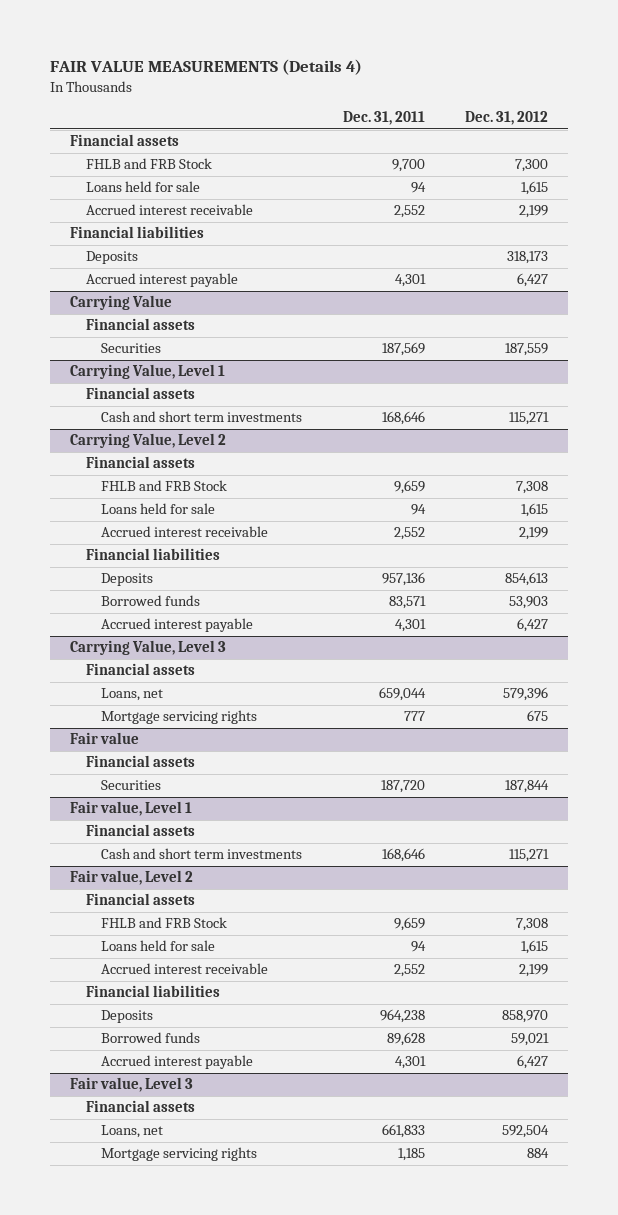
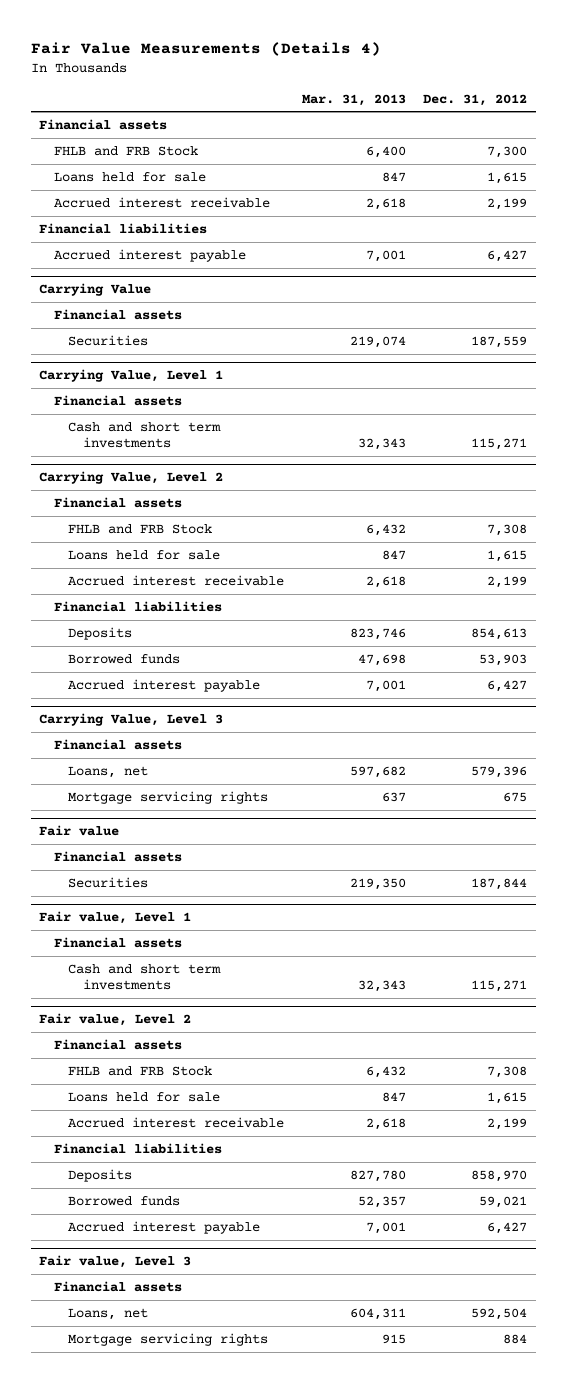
- FAIR VALUE MEASUREMENTS (Details 4)
+ Fair Value Measurements (Details 4)
- | Dec. 31, 2011 | Dec. 31, 2012
+ | Mar. 31, 2013 | Dec. 31, 2012
- Deposits | | 318,173

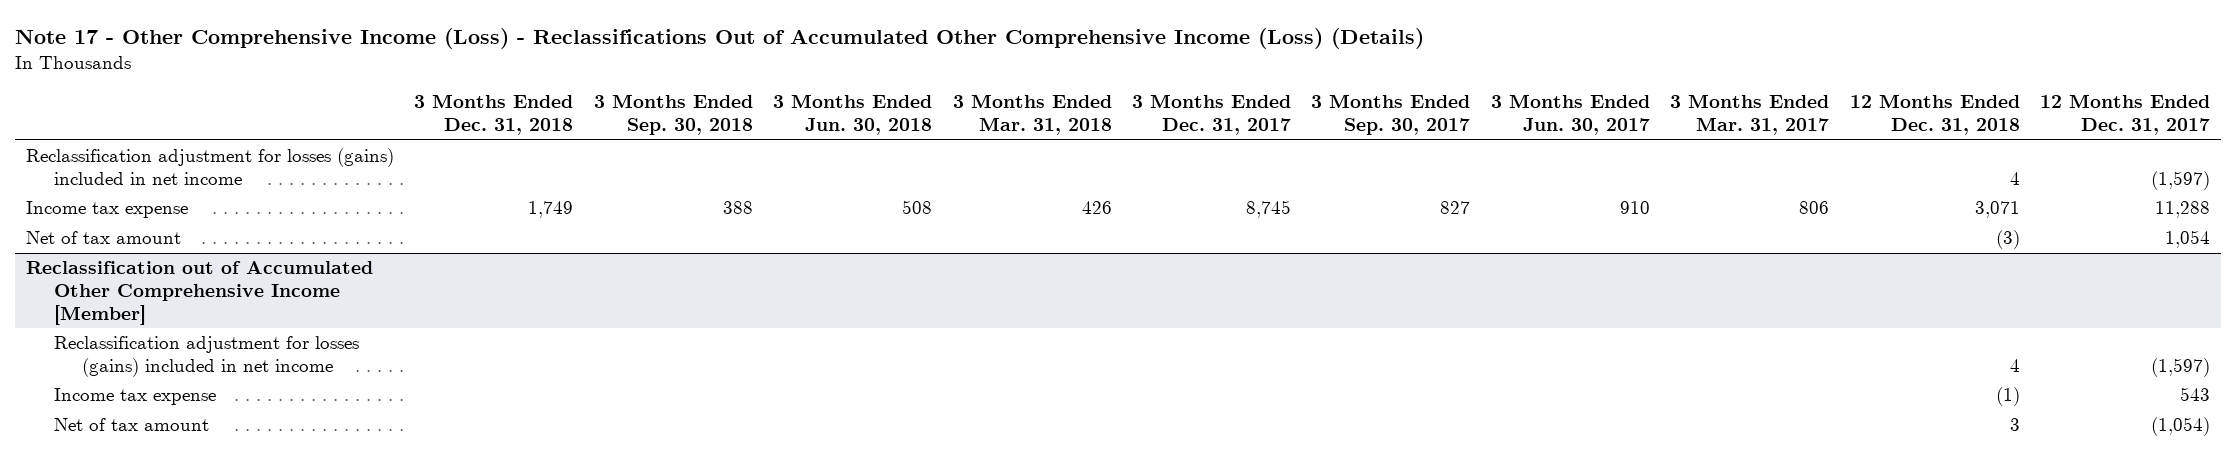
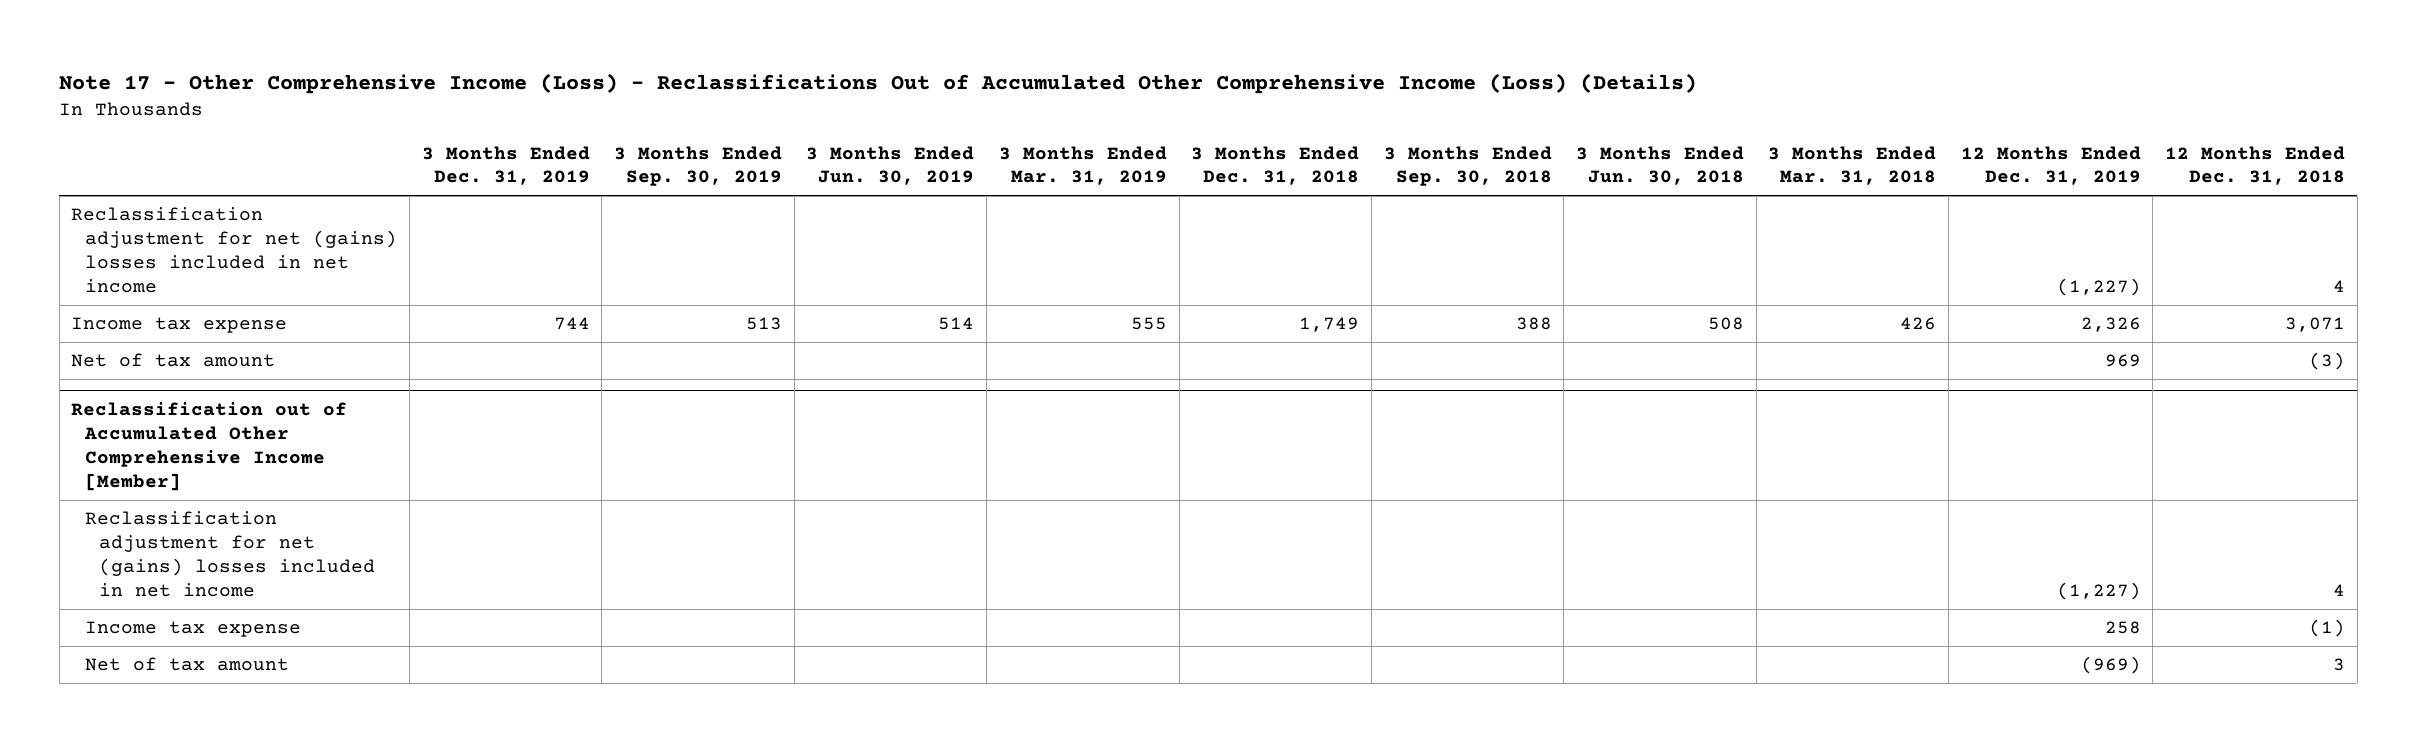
- | 3 Months Ended Dec. 31, 2018 | 3 Months Ended Sep. 30, 2018 | 3 Months Ended Jun. 30, 2018 | 3 Months Ended Mar. 31, 2018 | 3 Months Ended Dec. 31, 2017 | 3 Months Ended Sep. 30, 2017 | 3 Months Ended Jun. 30, 2017 | 3 Months Ended Mar. 31, 2017 | 12 Months Ended Dec. 31, 2018 | 12 Months Ended Dec. 31, 2017
+ | 3 Months Ended Dec. 31, 2019 | 3 Months Ended Sep. 30, 2019 | 3 Months Ended Jun. 30, 2019 | 3 Months Ended Mar. 31, 2019 | 3 Months Ended Dec. 31, 2018 | 3 Months Ended Sep. 30, 2018 | 3 Months Ended Jun. 30, 2018 | 3 Months Ended Mar. 31, 2018 | 12 Months Ended Dec. 31, 2019 | 12 Months Ended Dec. 31, 2018
- Reclassification adjustment for losses (gains) included in net income | | | | | | | | | 4 | (1,597)
+ Reclassification adjustment for net (gains) losses included in net income | | | | | | | | | (1,227) | 4
@ Reclassification out of Accumulated Other Comprehensive Income [Member]
- Reclassification adjustment for losses (gains) included in net income | | | | | | | | | 4 | (1,597)
+ Reclassification adjustment for net (gains) losses included in net income | | | | | | | | | (1,227) | 4

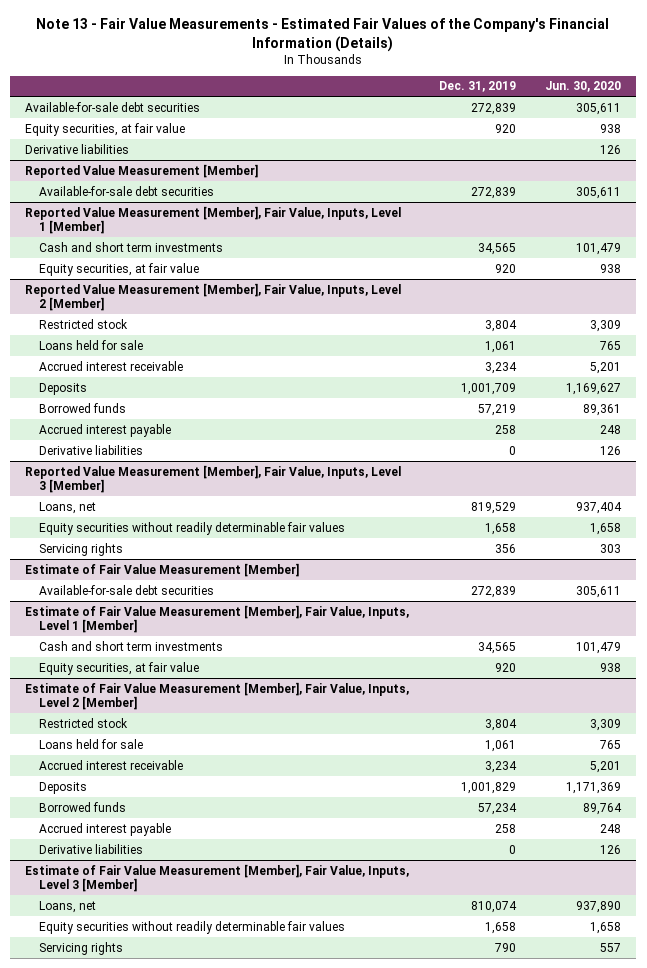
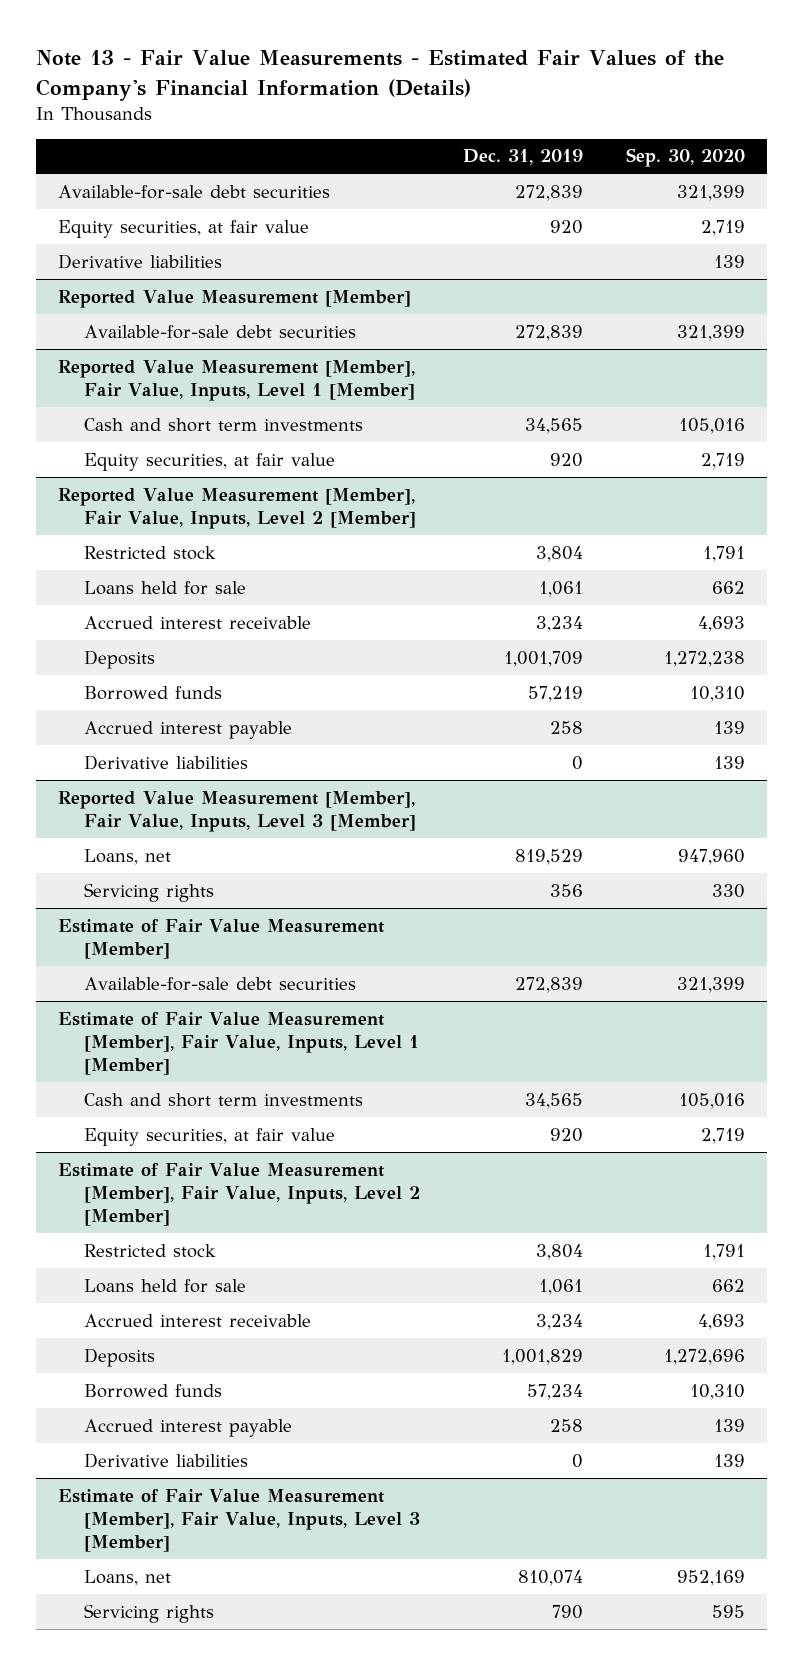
- | Dec. 31, 2019 | Jun. 30, 2020
+ | Dec. 31, 2019 | Sep. 30, 2020
@ Reported Value Measurement [Member], Fair Value, Inputs, Level 3 [Member]
- Equity securities without readily determinable fair values | 1,658 | 1,658
@ Estimate of Fair Value Measurement [Member], Fair Value, Inputs, Level 3 [Member]
- Equity securities without readily determinable fair values | 1,658 | 1,658

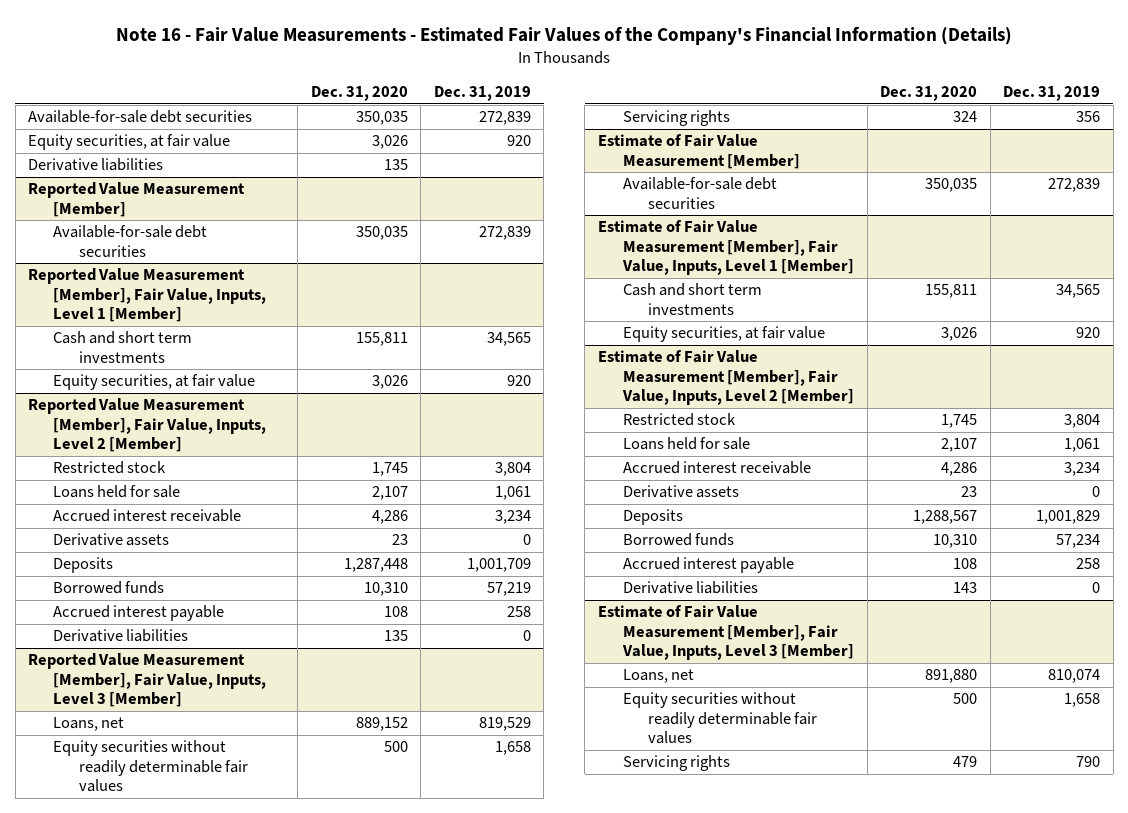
- Note 13 - Fair Value Measurements - Estimated Fair Values of the Company's Financial Information (Details)
+ Note 16 - Fair Value Measurements - Estimated Fair Values of the Company's Financial Information (Details)
- | Dec. 31, 2019 | Sep. 30, 2020
+ | Dec. 31, 2020 | Dec. 31, 2019
@ Reported Value Measurement [Member], Fair Value, Inputs, Level 2 [Member]
+ Derivative assets | 23 | 0
@ Reported Value Measurement [Member], Fair Value, Inputs, Level 3 [Member]
+ Equity securities without readily determinable fair values | 500 | 1,658
@ Estimate of Fair Value Measurement [Member], Fair Value, Inputs, Level 2 [Member]
+ Derivative assets | 23 | 0
@ Estimate of Fair Value Measurement [Member], Fair Value, Inputs, Level 3 [Member]
+ Equity securities without readily determinable fair values | 500 | 1,658

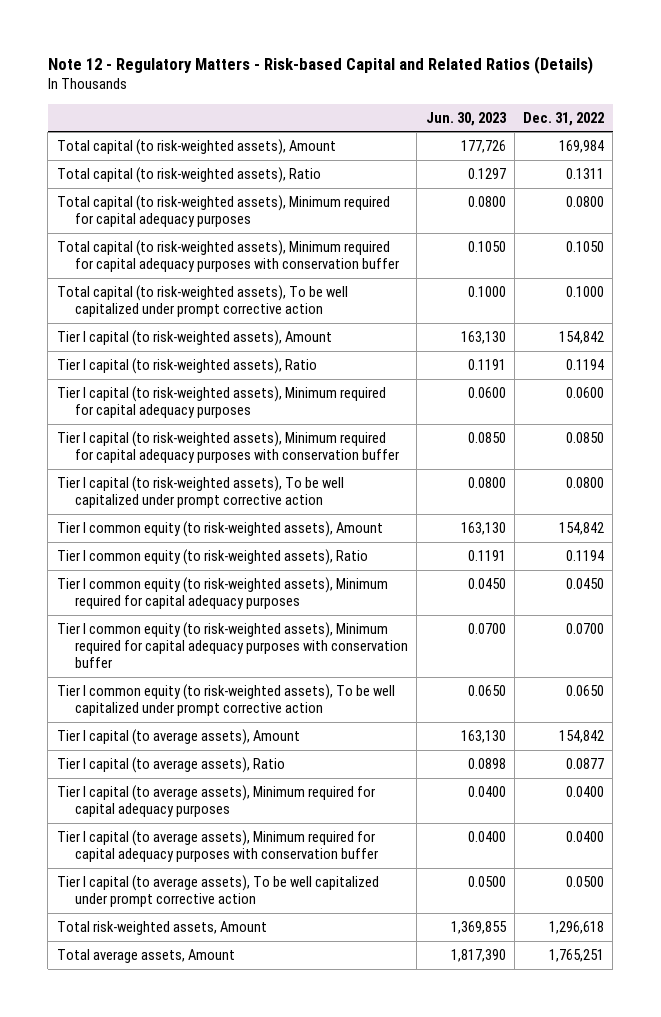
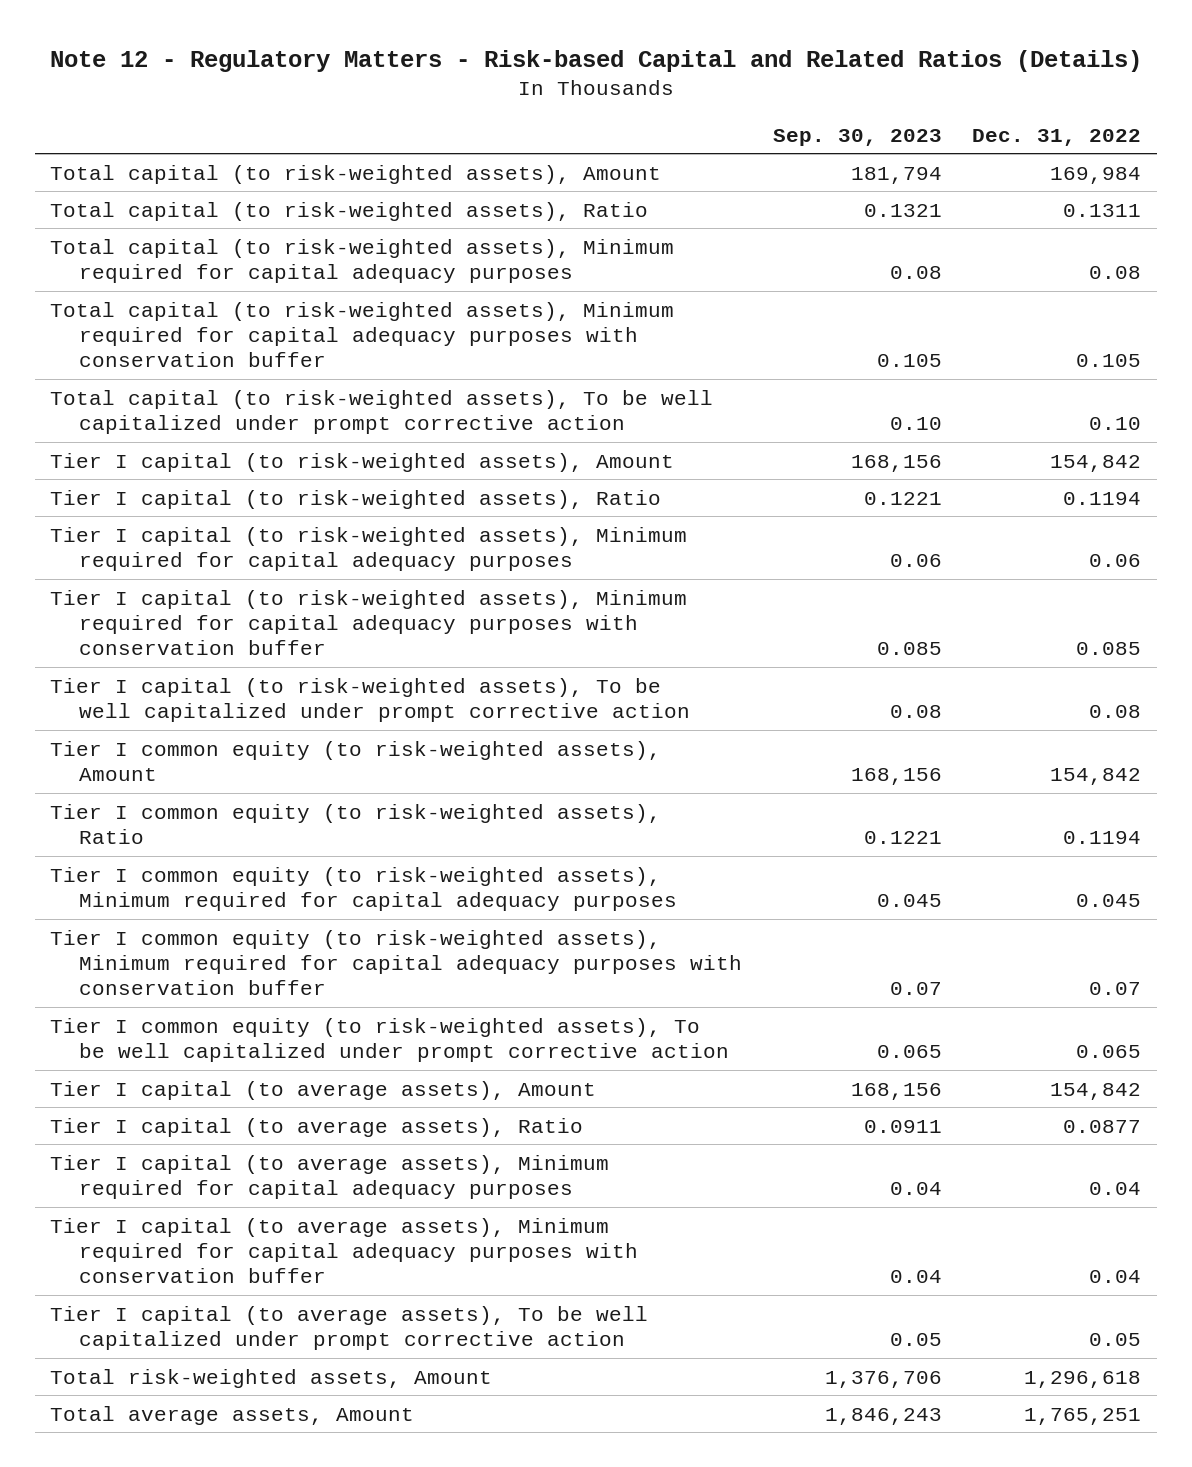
- | Jun. 30, 2023 | Dec. 31, 2022
+ | Sep. 30, 2023 | Dec. 31, 2022
- Total capital (to risk-weighted assets), Minimum required for capital adequacy purposes | 0.0800 | 0.0800
- Total capital (to risk-weighted assets), Minimum required for capital adequacy purposes with conservation buffer | 0.1050 | 0.1050
- Total capital (to risk-weighted assets), To be well capitalized under prompt corrective action | 0.1000 | 0.1000
+ Total capital (to risk-weighted assets), Minimum required for capital adequacy purposes | 0.08 | 0.08
+ Total capital (to risk-weighted assets), Minimum required for capital adequacy purposes with conservation buffer | 0.105 | 0.105
+ Total capital (to risk-weighted assets), To be well capitalized under prompt corrective action | 0.10 | 0.10
- Tier I capital (to risk-weighted assets), Minimum required for capital adequacy purposes | 0.0600 | 0.0600
- Tier I capital (to risk-weighted assets), Minimum required for capital adequacy purposes with conservation buffer | 0.0850 | 0.0850
- Tier I capital (to risk-weighted assets), To be well capitalized under prompt corrective action | 0.0800 | 0.0800
+ Tier I capital (to risk-weighted assets), Minimum required for capital adequacy purposes | 0.06 | 0.06
+ Tier I capital (to risk-weighted assets), Minimum required for capital adequacy purposes with conservation buffer | 0.085 | 0.085
+ Tier I capital (to risk-weighted assets), To be well capitalized under prompt corrective action | 0.08 | 0.08
- Tier I common equity (to risk-weighted assets), Minimum required for capital adequacy purposes | 0.0450 | 0.0450
- Tier I common equity (to risk-weighted assets), Minimum required for capital adequacy purposes with conservation buffer | 0.0700 | 0.0700
- Tier I common equity (to risk-weighted assets), To be well capitalized under prompt corrective action | 0.0650 | 0.0650
+ Tier I common equity (to risk-weighted assets), Minimum required for capital adequacy purposes | 0.045 | 0.045
+ Tier I common equity (to risk-weighted assets), Minimum required for capital adequacy purposes with conservation buffer | 0.07 | 0.07
+ Tier I common equity (to risk-weighted assets), To be well capitalized under prompt corrective action | 0.065 | 0.065
- Tier I capital (to average assets), Minimum required for capital adequacy purposes | 0.0400 | 0.0400
- Tier I capital (to average assets), Minimum required for capital adequacy purposes with conservation buffer | 0.0400 | 0.0400
- Tier I capital (to average assets), To be well capitalized under prompt corrective action | 0.0500 | 0.0500
+ Tier I capital (to average assets), Minimum required for capital adequacy purposes | 0.04 | 0.04
+ Tier I capital (to average assets), Minimum required for capital adequacy purposes with conservation buffer | 0.04 | 0.04
+ Tier I capital (to average assets), To be well capitalized under prompt corrective action | 0.05 | 0.05

